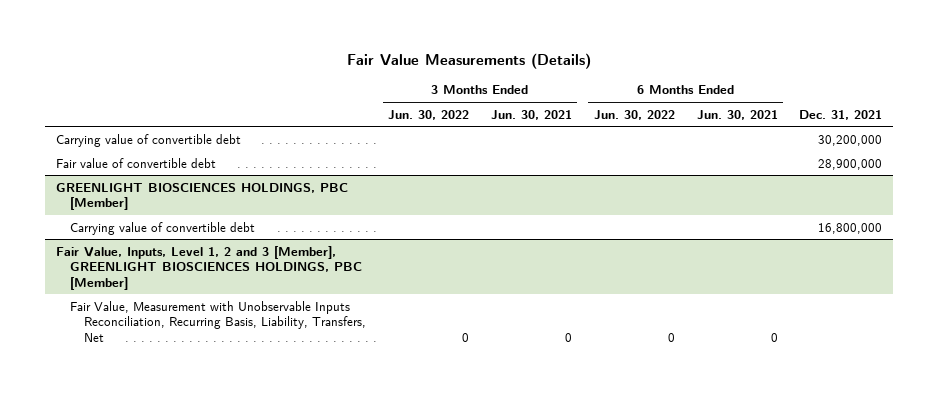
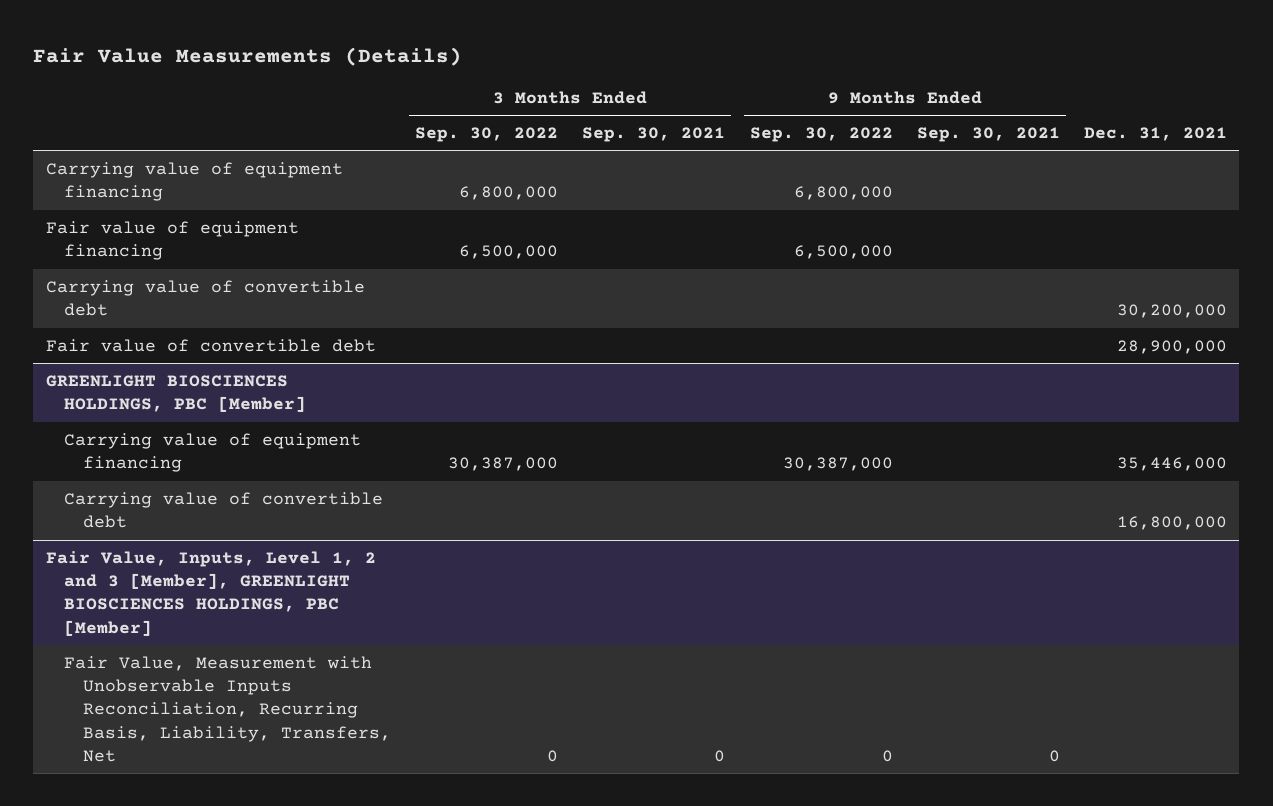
- | 3 Months Ended Jun. 30, 2022 | 3 Months Ended Jun. 30, 2021 | 6 Months Ended Jun. 30, 2022 | 6 Months Ended Jun. 30, 2021 | Dec. 31, 2021
+ | 3 Months Ended Sep. 30, 2022 | 3 Months Ended Sep. 30, 2021 | 9 Months Ended Sep. 30, 2022 | 9 Months Ended Sep. 30, 2021 | Dec. 31, 2021
+ Carrying value of equipment financing | 6,800,000 | | 6,800,000 | |
+ Fair value of equipment financing | 6,500,000 | | 6,500,000 | |
@ GREENLIGHT BIOSCIENCES HOLDINGS, PBC [Member]
+ Carrying value of equipment financing | 30,387,000 | | 30,387,000 | | 35,446,000

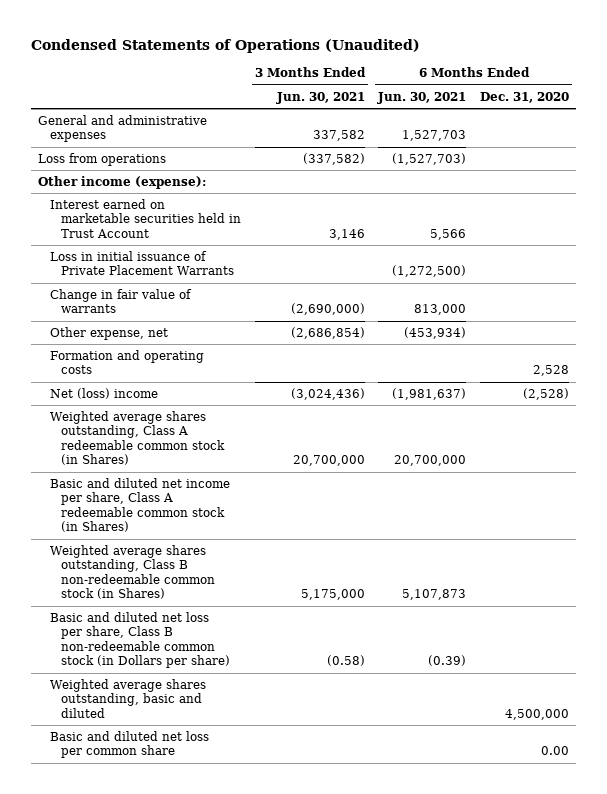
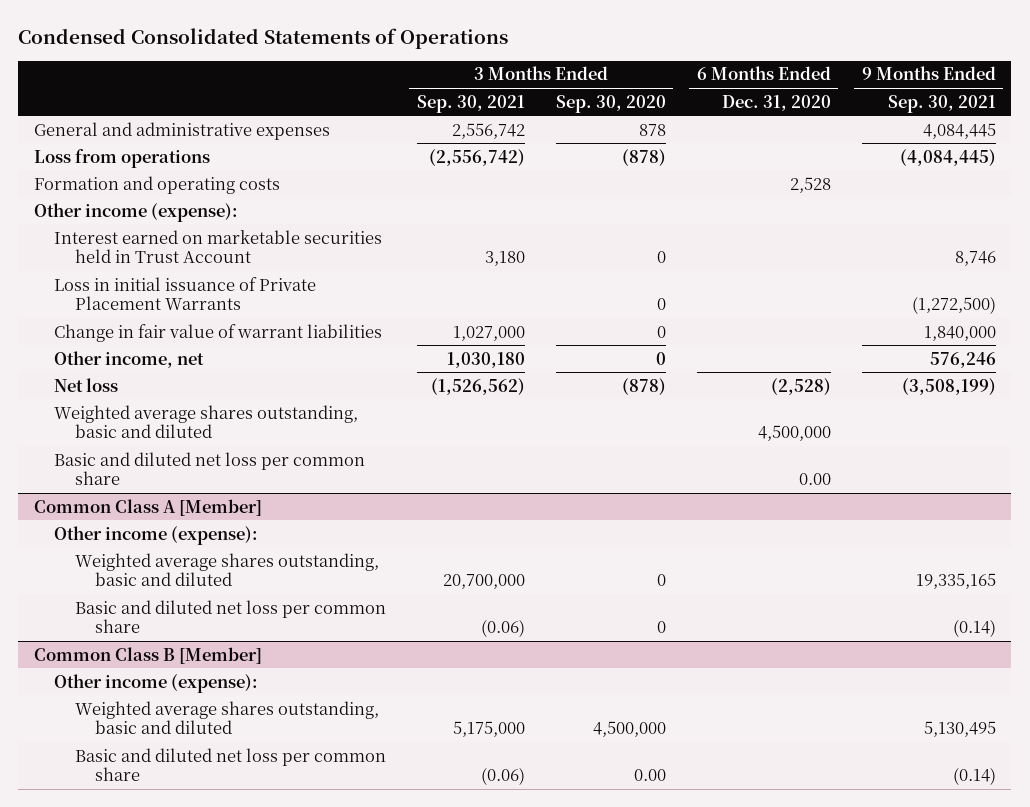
- Condensed Statements of Operations (Unaudited)
+ Condensed Consolidated Statements of Operations
- | 3 Months Ended Jun. 30, 2021 | 6 Months Ended Jun. 30, 2021 | 6 Months Ended Dec. 31, 2020
+ | 3 Months Ended Sep. 30, 2021 | 3 Months Ended Sep. 30, 2020 | 6 Months Ended Dec. 31, 2020 | 9 Months Ended Sep. 30, 2021
moved up: Formation and operating costs | | | 2,528 |
- Change in fair value of warrants | (2,690,000) | 813,000 |
- Other expense, net | (2,686,854) | (453,934) |
- Net (loss) income | (3,024,436) | (1,981,637) | (2,528)
- Weighted average shares outstanding, Class A redeemable common stock (in Shares) | 20,700,000 | 20,700,000 |
- Basic and diluted net income per share, Class A redeemable common stock (in Shares)
- Weighted average shares outstanding, Class B non-redeemable common stock (in Shares) | 5,175,000 | 5,107,873 |
- Basic and diluted net loss per share, Class B non-redeemable common stock (in Dollars per share) | (0.58) | (0.39) |
+ Change in fair value of warrant liabilities | 1,027,000 | 0 | | 1,840,000
+ Other income, net | 1,030,180 | 0 | | 576,246
+ Net loss | (1,526,562) | (878) | (2,528) | (3,508,199)
+ Common Class A [Member]
+ Other income (expense):
+ Weighted average shares outstanding, basic and diluted | 20,700,000 | 0 | | 19,335,165
+ Basic and diluted net loss per common share | (0.06) | 0 | | (0.14)
+ Common Class B [Member]
+ Other income (expense):
+ Weighted average shares outstanding, basic and diluted | 5,175,000 | 4,500,000 | | 5,130,495
+ Basic and diluted net loss per common share | (0.06) | 0.00 | | (0.14)

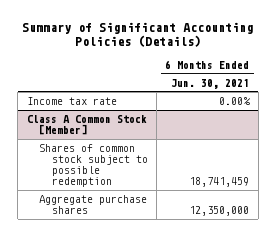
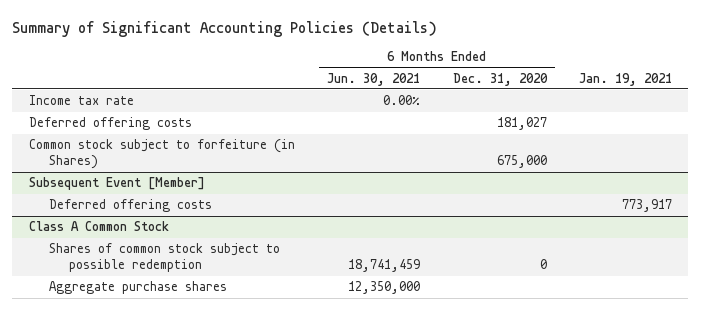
- | 6 Months Ended Jun. 30, 2021
+ | 6 Months Ended Jun. 30, 2021 | 6 Months Ended Dec. 31, 2020 | Jan. 19, 2021
- Class A Common Stock [Member]
+ Deferred offering costs | | 181,027 |
+ Common stock subject to forfeiture (in Shares) | | 675,000 |
+ Subsequent Event [Member]
+ Deferred offering costs | | | 773,917
+ Class A Common Stock

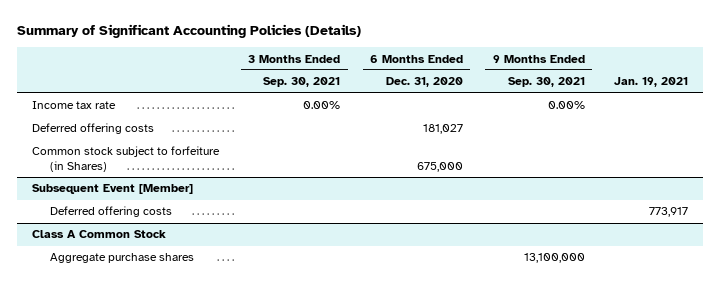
- | 6 Months Ended Jun. 30, 2021 | 6 Months Ended Dec. 31, 2020 | Jan. 19, 2021
+ | 3 Months Ended Sep. 30, 2021 | 6 Months Ended Dec. 31, 2020 | 9 Months Ended Sep. 30, 2021 | Jan. 19, 2021
@ Class A Common Stock
- Shares of common stock subject to possible redemption | 18,741,459 | 0 |

